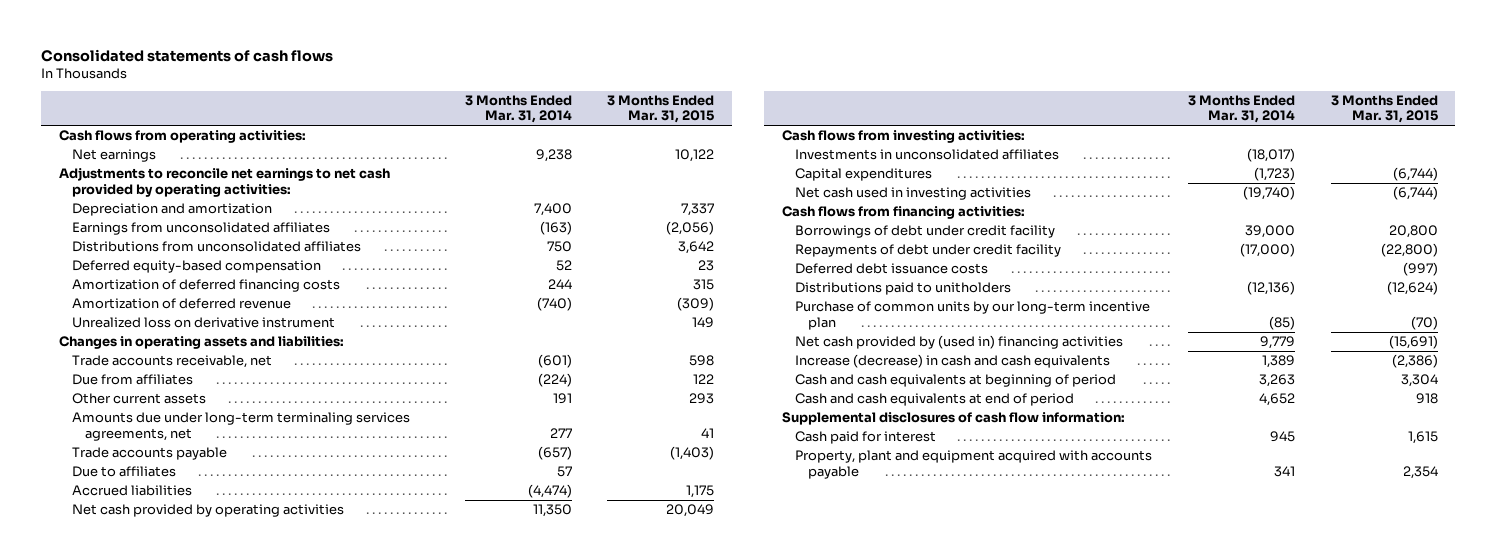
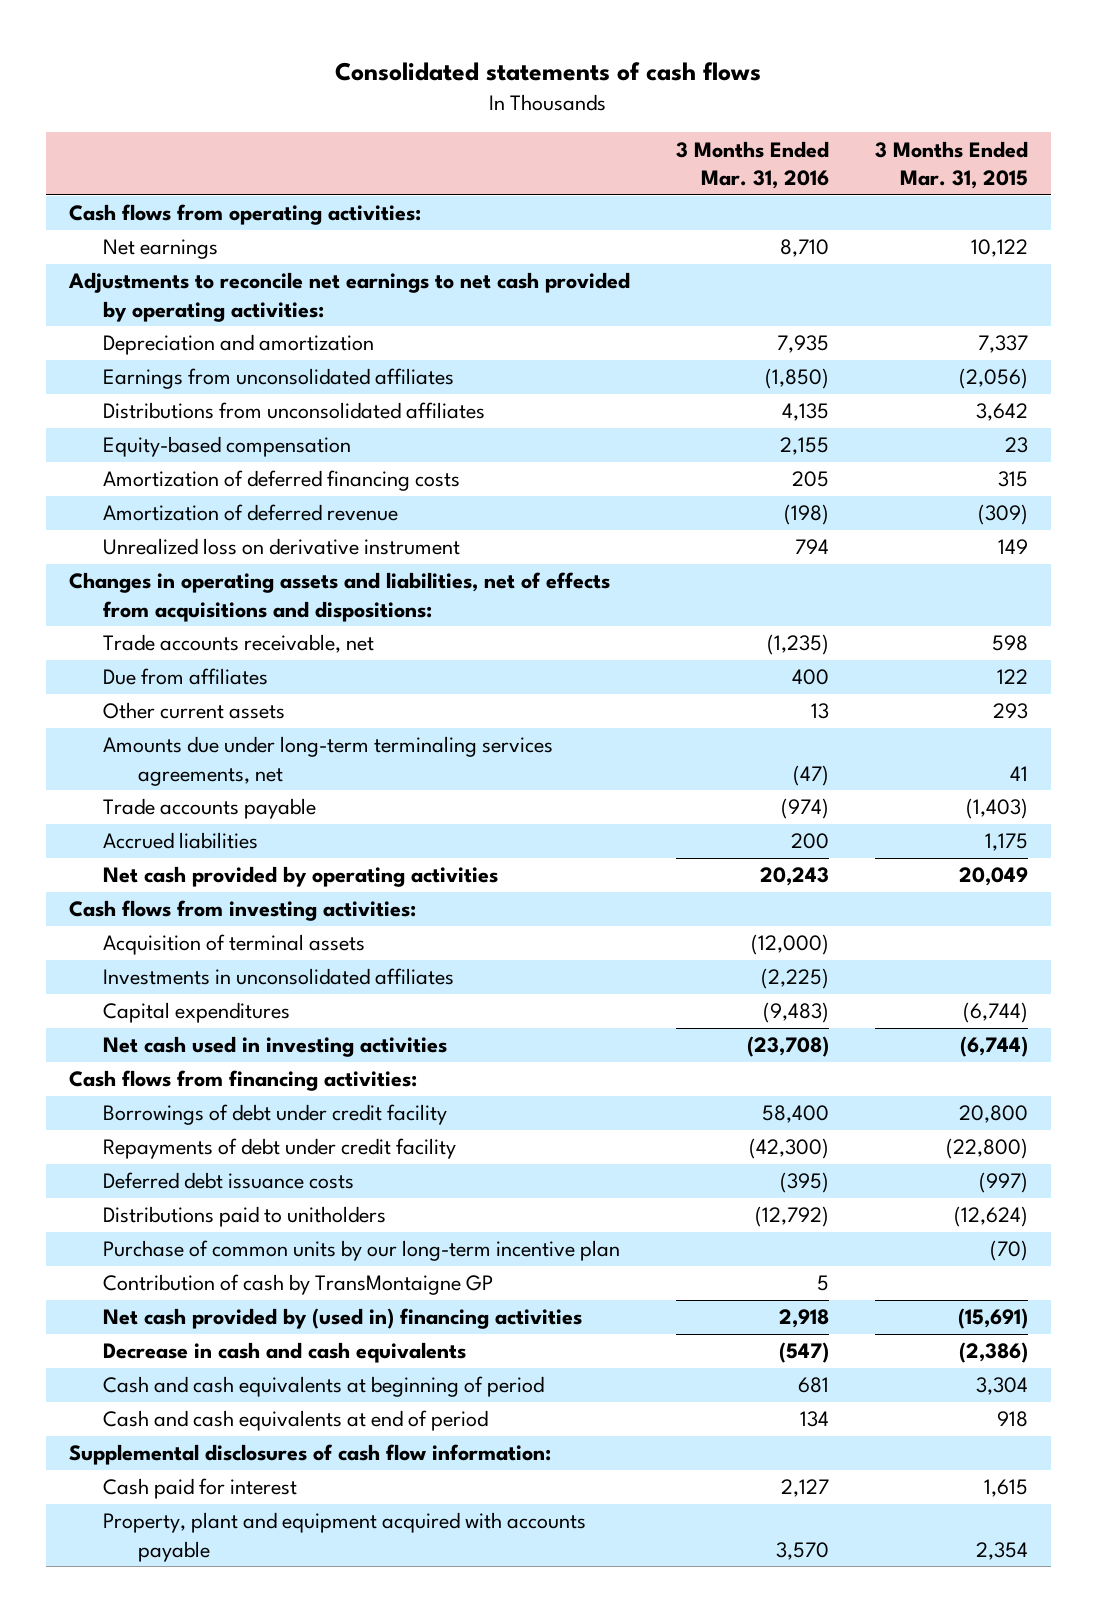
- | 3 Months Ended Mar. 31, 2014 | 3 Months Ended Mar. 31, 2015
+ | 3 Months Ended Mar. 31, 2016 | 3 Months Ended Mar. 31, 2015
- Deferred equity-based compensation | 52 | 23
+ Equity-based compensation | 2,155 | 23
- Changes in operating assets and liabilities:
+ Changes in operating assets and liabilities, net of effects from acquisitions and dispositions:
- Due to affiliates | 57 |
+ Acquisition of terminal assets | (12,000) |
+ Contribution of cash by TransMontaigne GP | 5 |
- Increase (decrease) in cash and cash equivalents | 1,389 | (2,386)
+ Decrease in cash and cash equivalents | (547) | (2,386)

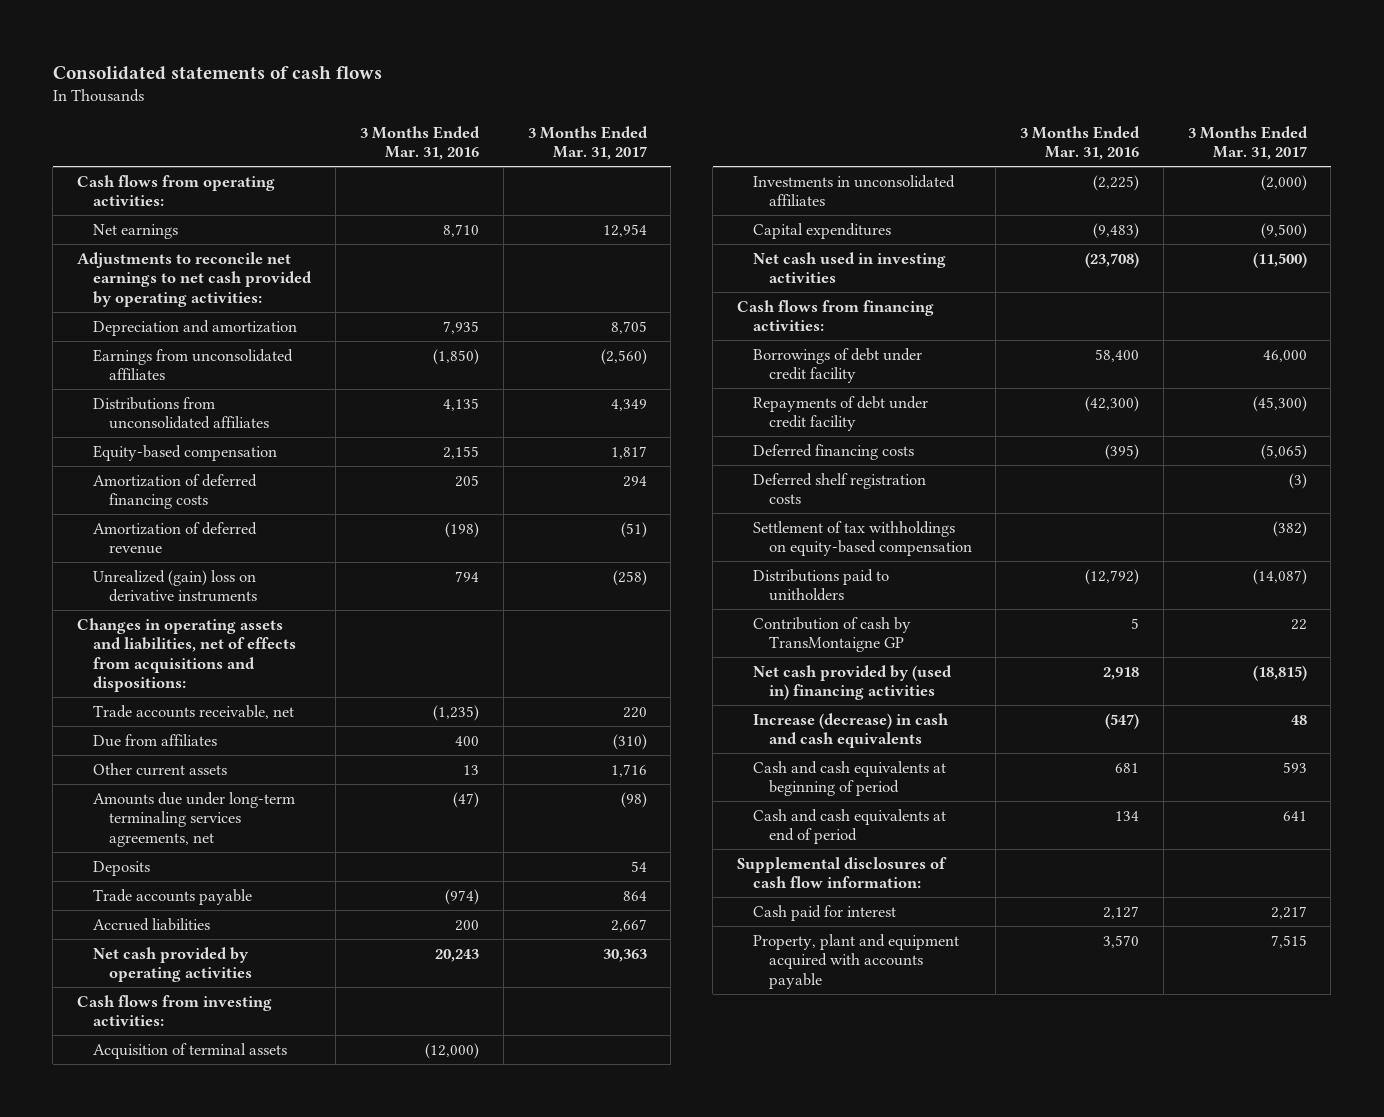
- | 3 Months Ended Mar. 31, 2016 | 3 Months Ended Mar. 31, 2015
+ | 3 Months Ended Mar. 31, 2016 | 3 Months Ended Mar. 31, 2017
- Unrealized loss on derivative instrument | 794 | 149
+ Unrealized (gain) loss on derivative instruments | 794 | (258)
+ Deposits | | 54
- Deferred debt issuance costs | (395) | (997)
+ Deferred financing costs | (395) | (5,065)
+ Deferred shelf registration costs | | (3)
+ Settlement of tax withholdings on equity-based compensation | | (382)
- Purchase of common units by our long-term incentive plan | | (70)
- Decrease in cash and cash equivalents | (547) | (2,386)
+ Increase (decrease) in cash and cash equivalents | (547) | 48

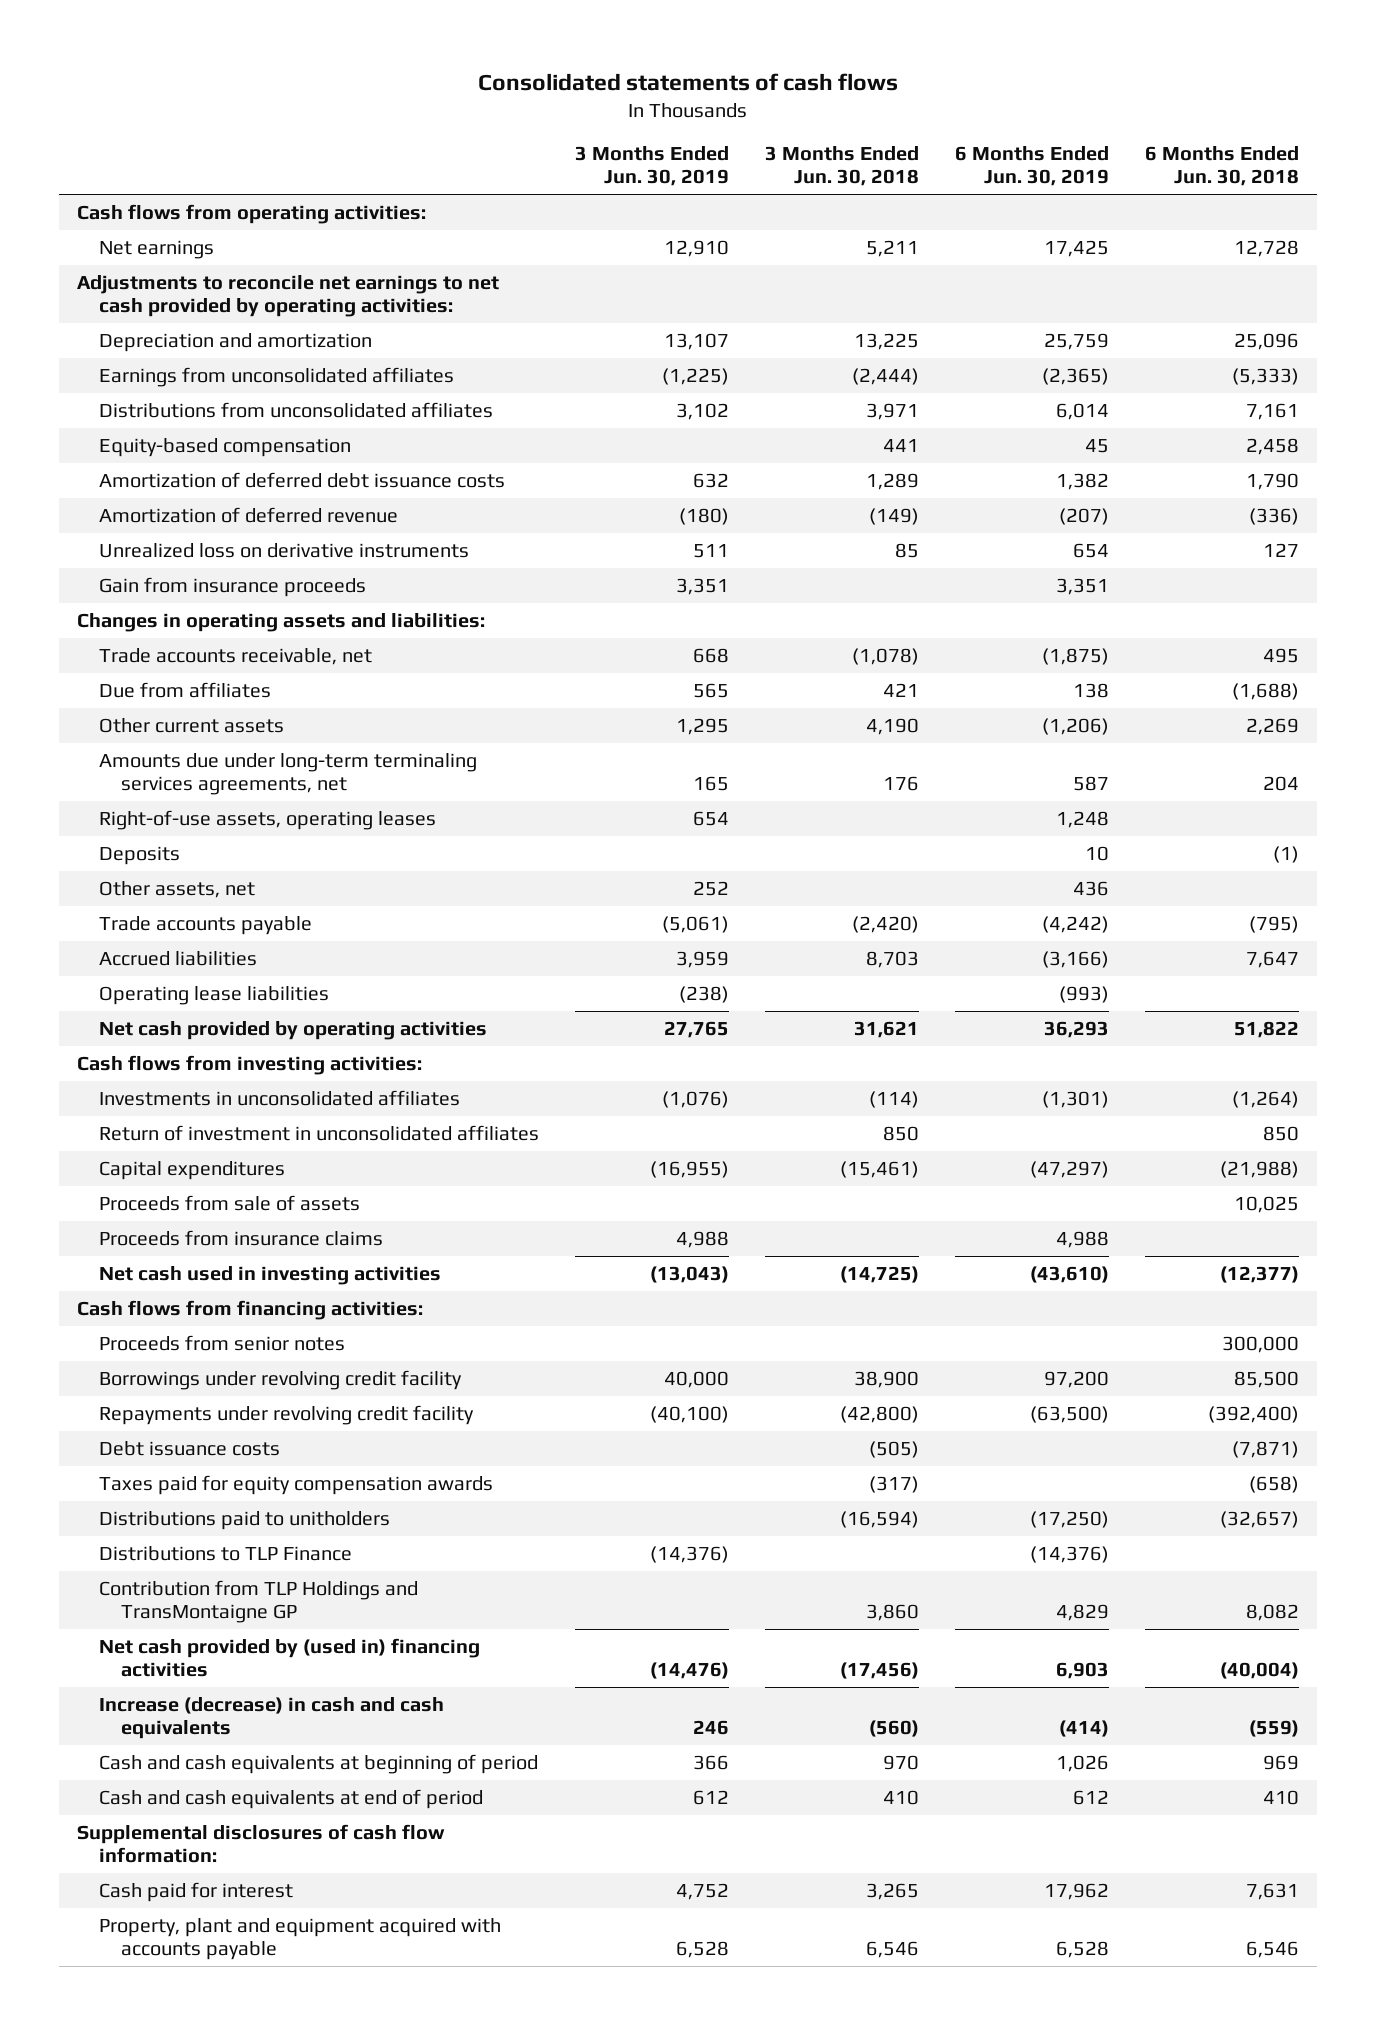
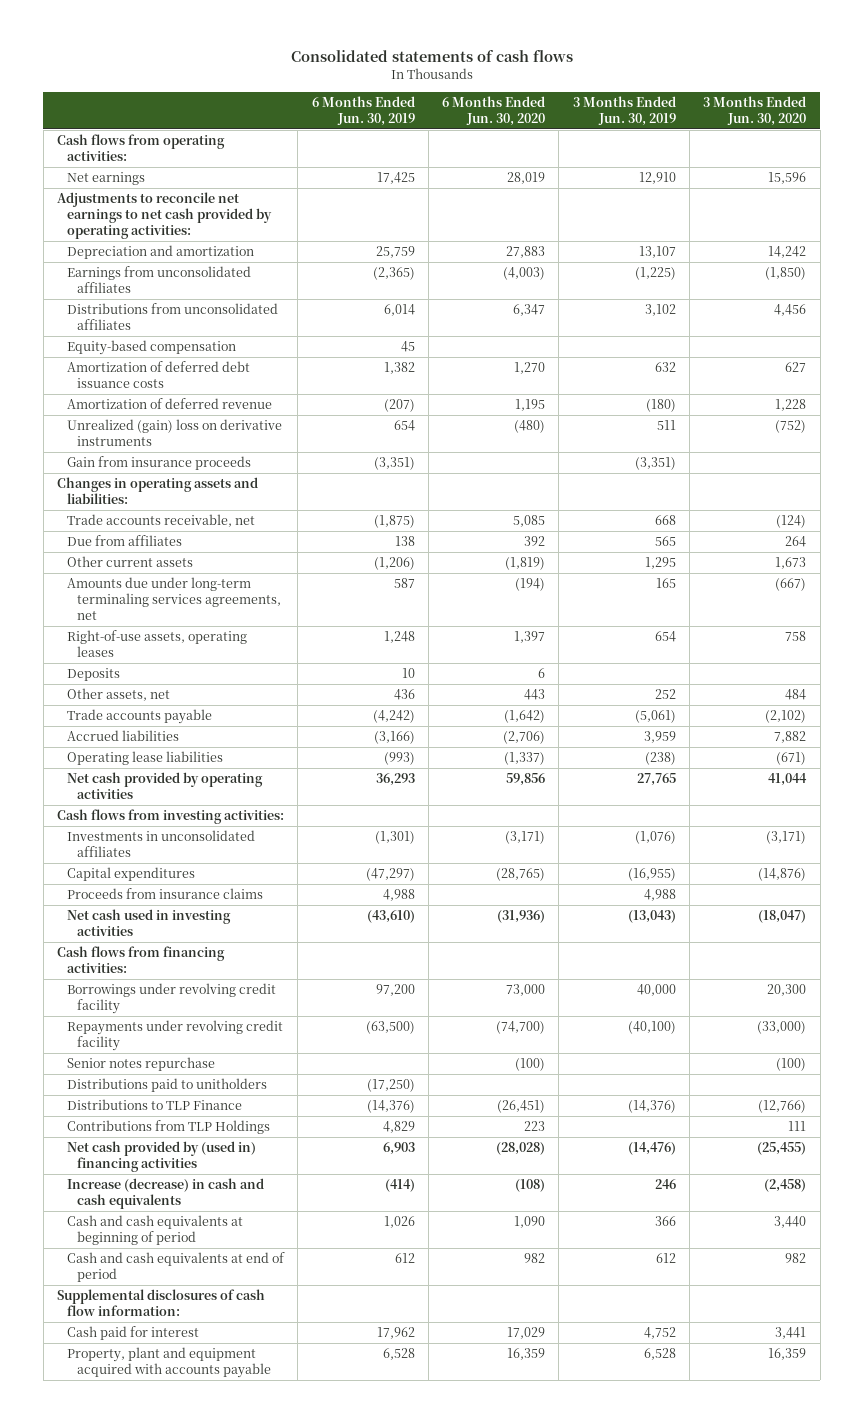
- | 3 Months Ended Jun. 30, 2019 | 3 Months Ended Jun. 30, 2018 | 6 Months Ended Jun. 30, 2019 | 6 Months Ended Jun. 30, 2018
+ | 6 Months Ended Jun. 30, 2019 | 6 Months Ended Jun. 30, 2020 | 3 Months Ended Jun. 30, 2019 | 3 Months Ended Jun. 30, 2020
- Unrealized loss on derivative instruments | 511 | 85 | 654 | 127
- Gain from insurance proceeds | 3,351 | | 3,351 |
+ Unrealized (gain) loss on derivative instruments | 654 | (480) | 511 | (752)
+ Gain from insurance proceeds | (3,351) | | (3,351) |
- Return of investment in unconsolidated affiliates | | 850 | | 850
- Proceeds from sale of assets | | | | 10,025
- Proceeds from senior notes | | | | 300,000
- Debt issuance costs | | (505) | | (7,871)
- Taxes paid for equity compensation awards | | (317) | | (658)
+ Senior notes repurchase | | (100) | | (100)
- Contribution from TLP Holdings and TransMontaigne GP | | 3,860 | 4,829 | 8,082
+ Contributions from TLP Holdings | 4,829 | 223 | | 111

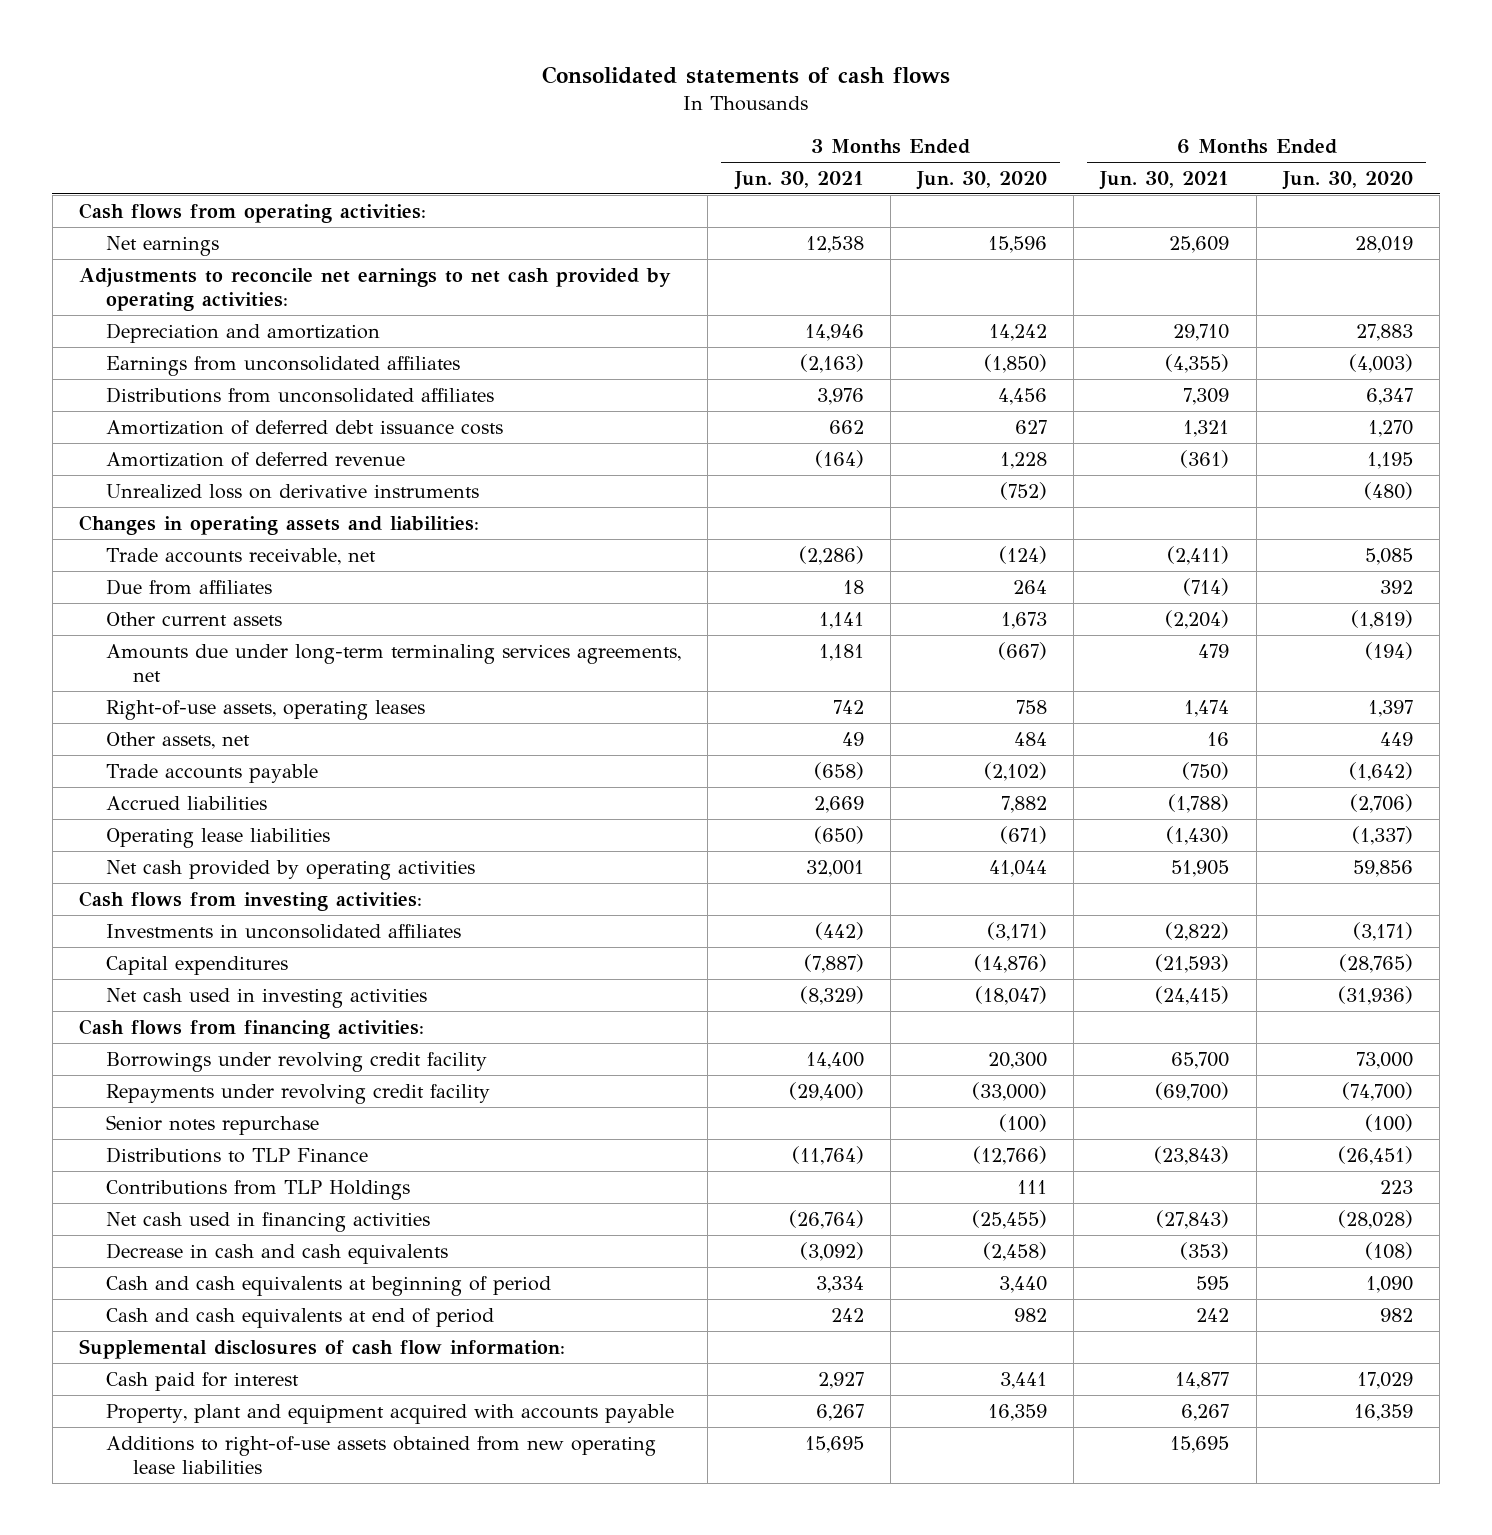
- | 6 Months Ended Jun. 30, 2019 | 6 Months Ended Jun. 30, 2020 | 3 Months Ended Jun. 30, 2019 | 3 Months Ended Jun. 30, 2020
+ | 3 Months Ended Jun. 30, 2021 | 3 Months Ended Jun. 30, 2020 | 6 Months Ended Jun. 30, 2021 | 6 Months Ended Jun. 30, 2020
- Equity-based compensation | 45 | | |
- Unrealized (gain) loss on derivative instruments | 654 | (480) | 511 | (752)
- Gain from insurance proceeds | (3,351) | | (3,351) |
+ Unrealized loss on derivative instruments | | (752) | | (480)
- Deposits | 10 | 6 | |
- Other assets, net | 436 | 443 | 252 | 484
+ Other assets, net | 49 | 484 | 16 | 449
- Proceeds from insurance claims | 4,988 | | 4,988 |
- Distributions paid to unitholders | (17,250) | | |
- Net cash provided by (used in) financing activities | 6,903 | (28,028) | (14,476) | (25,455)
- Increase (decrease) in cash and cash equivalents | (414) | (108) | 246 | (2,458)
+ Net cash used in financing activities | (26,764) | (25,455) | (27,843) | (28,028)
+ Decrease in cash and cash equivalents | (3,092) | (2,458) | (353) | (108)
+ Additions to right-of-use assets obtained from new operating lease liabilities | 15,695 | | 15,695 |

